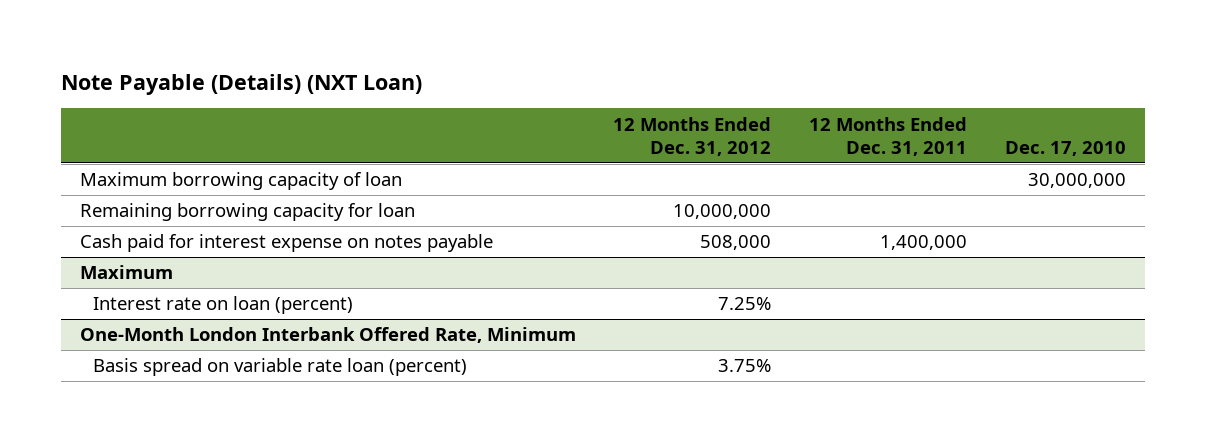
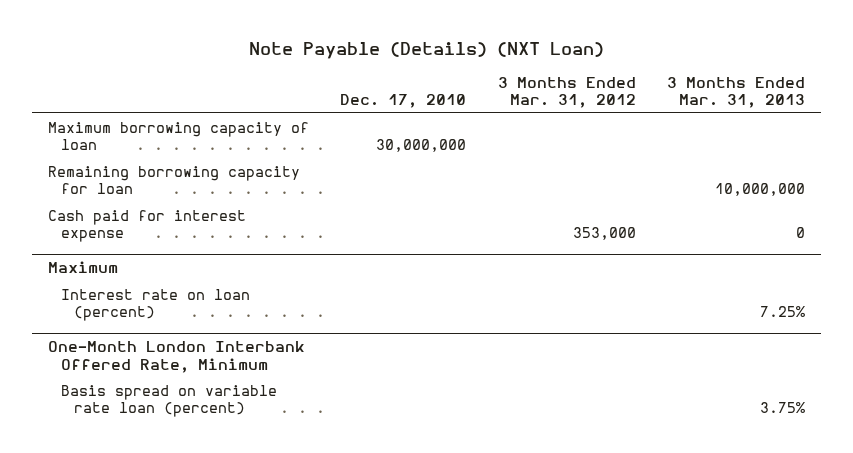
- | 12 Months Ended Dec. 31, 2012 | 12 Months Ended Dec. 31, 2011 | Dec. 17, 2010
+ | Dec. 17, 2010 | 3 Months Ended Mar. 31, 2012 | 3 Months Ended Mar. 31, 2013
- Cash paid for interest expense on notes payable | 508,000 | 1,400,000 |
+ Cash paid for interest expense | | 353,000 | 0

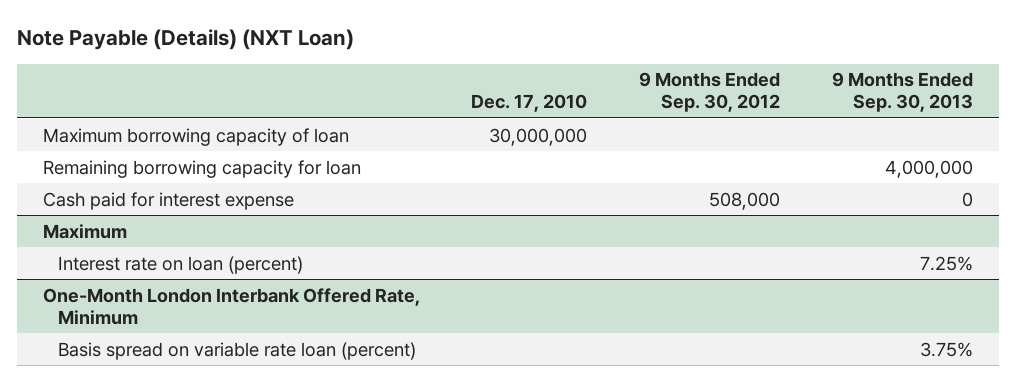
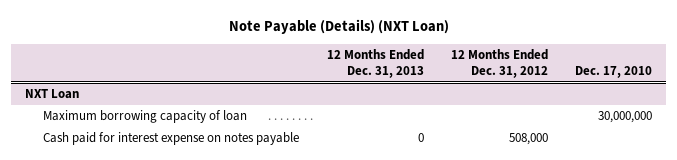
- | Dec. 17, 2010 | 9 Months Ended Sep. 30, 2012 | 9 Months Ended Sep. 30, 2013
+ | 12 Months Ended Dec. 31, 2013 | 12 Months Ended Dec. 31, 2012 | Dec. 17, 2010
+ NXT Loan
- Remaining borrowing capacity for loan | | | 4,000,000
- Cash paid for interest expense | | 508,000 | 0
- Maximum
- Interest rate on loan (percent) | | | 7.25%
- One-Month London Interbank Offered Rate, Minimum
- Basis spread on variable rate loan (percent) | | | 3.75%
+ Cash paid for interest expense on notes payable | 0 | 508,000 |

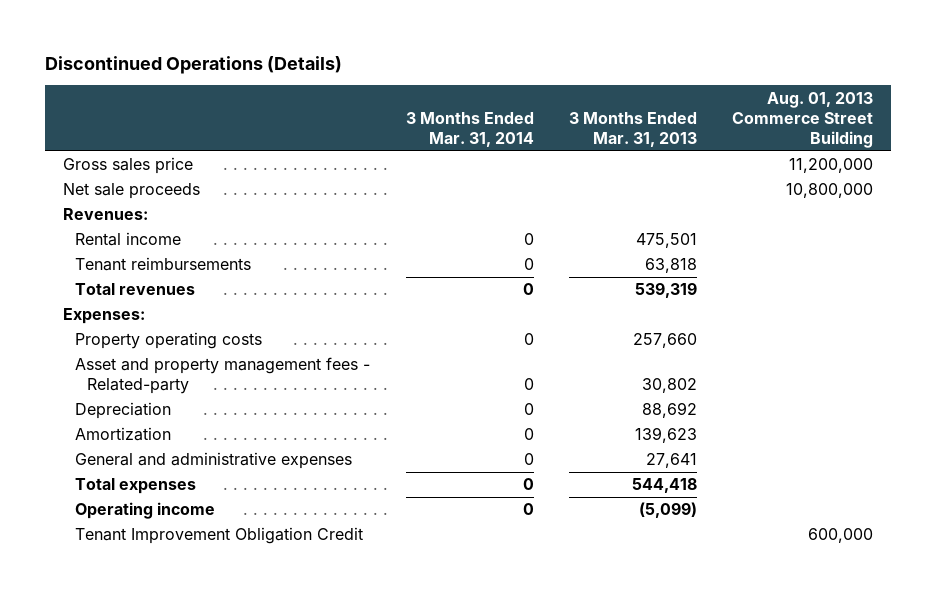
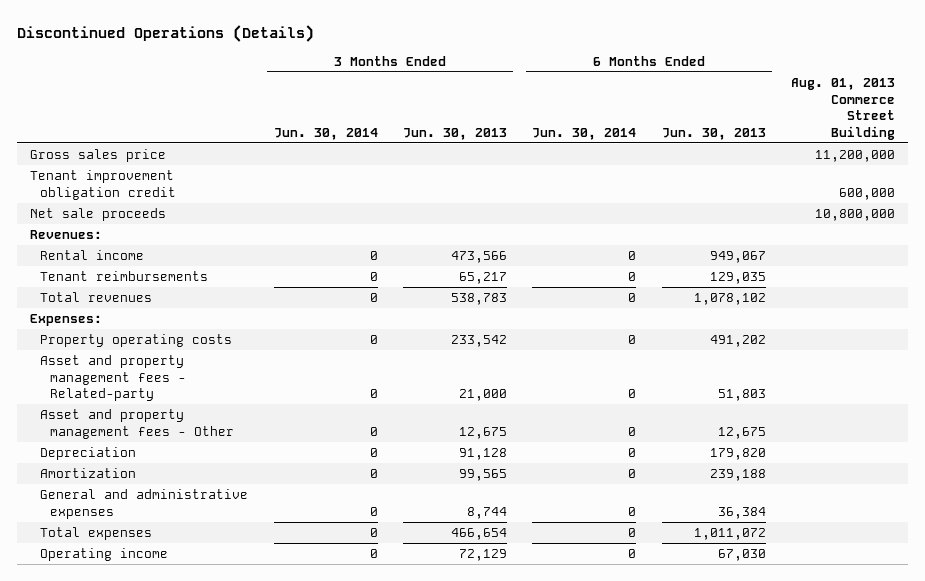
- | 3 Months Ended Mar. 31, 2014 | 3 Months Ended Mar. 31, 2013 | Aug. 01, 2013 Commerce Street Building
+ | 3 Months Ended Jun. 30, 2014 | 3 Months Ended Jun. 30, 2013 | 6 Months Ended Jun. 30, 2014 | 6 Months Ended Jun. 30, 2013 | Aug. 01, 2013 Commerce Street Building
+ Tenant improvement obligation credit | | | | | 600,000
+ Asset and property management fees - Other | 0 | 12,675 | 0 | 12,675 |
- Tenant Improvement Obligation Credit | | | 600,000

